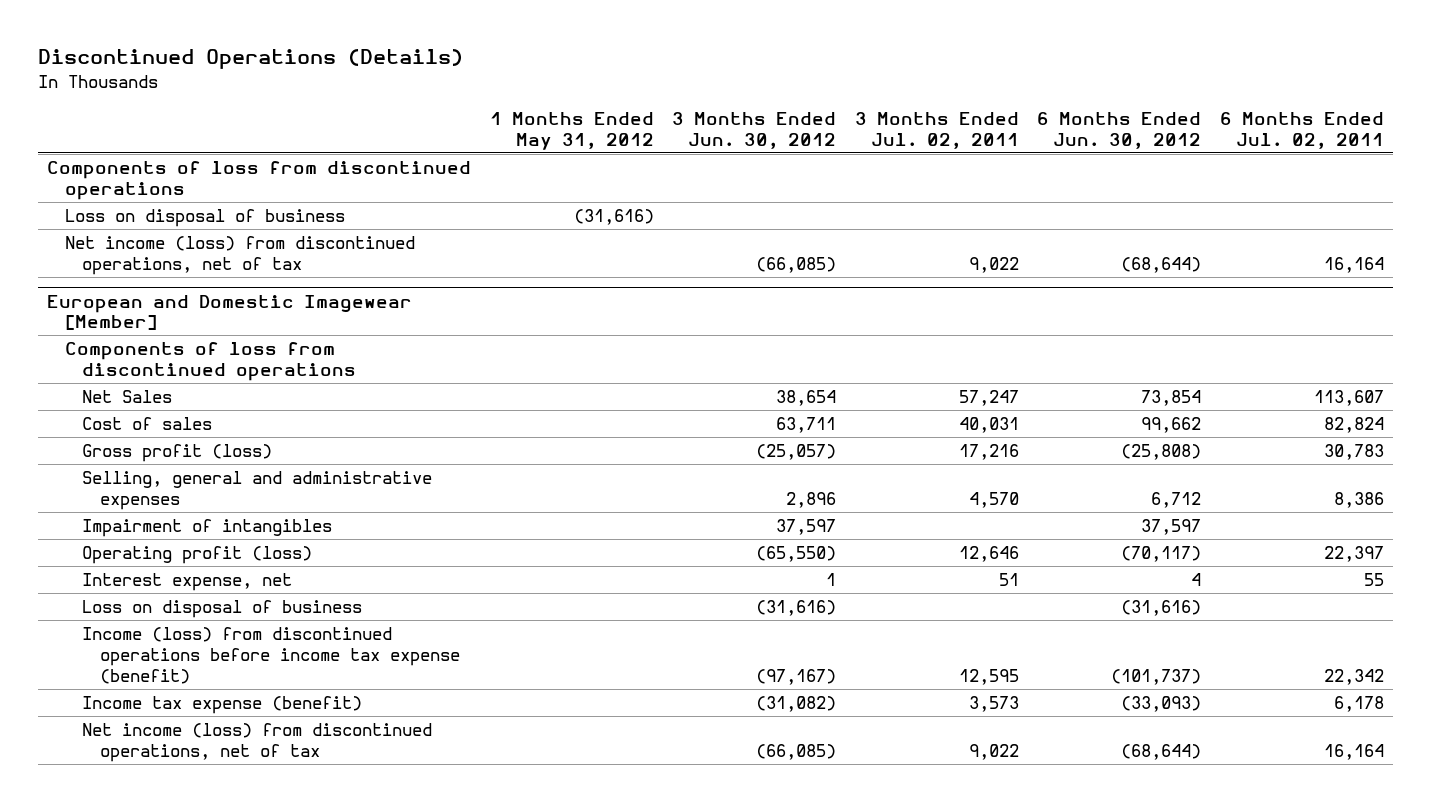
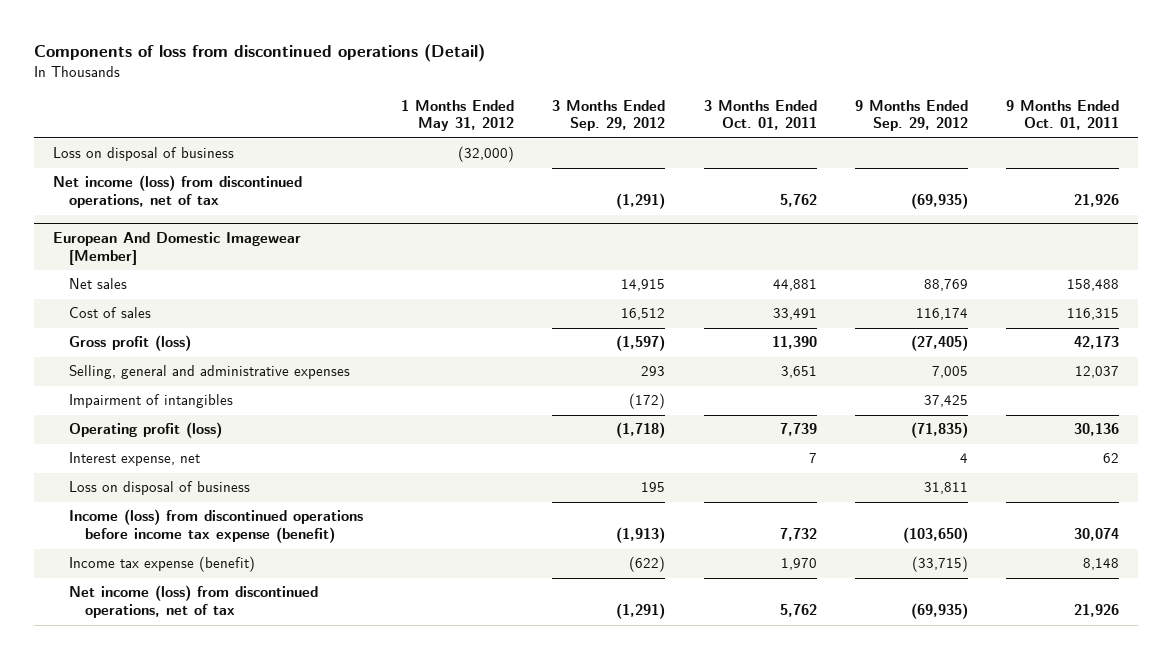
- Discontinued Operations (Details)
+ Components of loss from discontinued operations (Detail)
- | 1 Months Ended May 31, 2012 | 3 Months Ended Jun. 30, 2012 | 3 Months Ended Jul. 02, 2011 | 6 Months Ended Jun. 30, 2012 | 6 Months Ended Jul. 02, 2011
+ | 1 Months Ended May 31, 2012 | 3 Months Ended Sep. 29, 2012 | 3 Months Ended Oct. 01, 2011 | 9 Months Ended Sep. 29, 2012 | 9 Months Ended Oct. 01, 2011
- Components of loss from discontinued operations
- Loss on disposal of business | (31,616) | | | |
+ Loss on disposal of business | (32,000) | | | |
- European and Domestic Imagewear [Member]
- Components of loss from discontinued operations
- Net Sales | | 38,654 | 57,247 | 73,854 | 113,607
+ European And Domestic Imagewear [Member]
+ Net sales | | 14,915 | 44,881 | 88,769 | 158,488

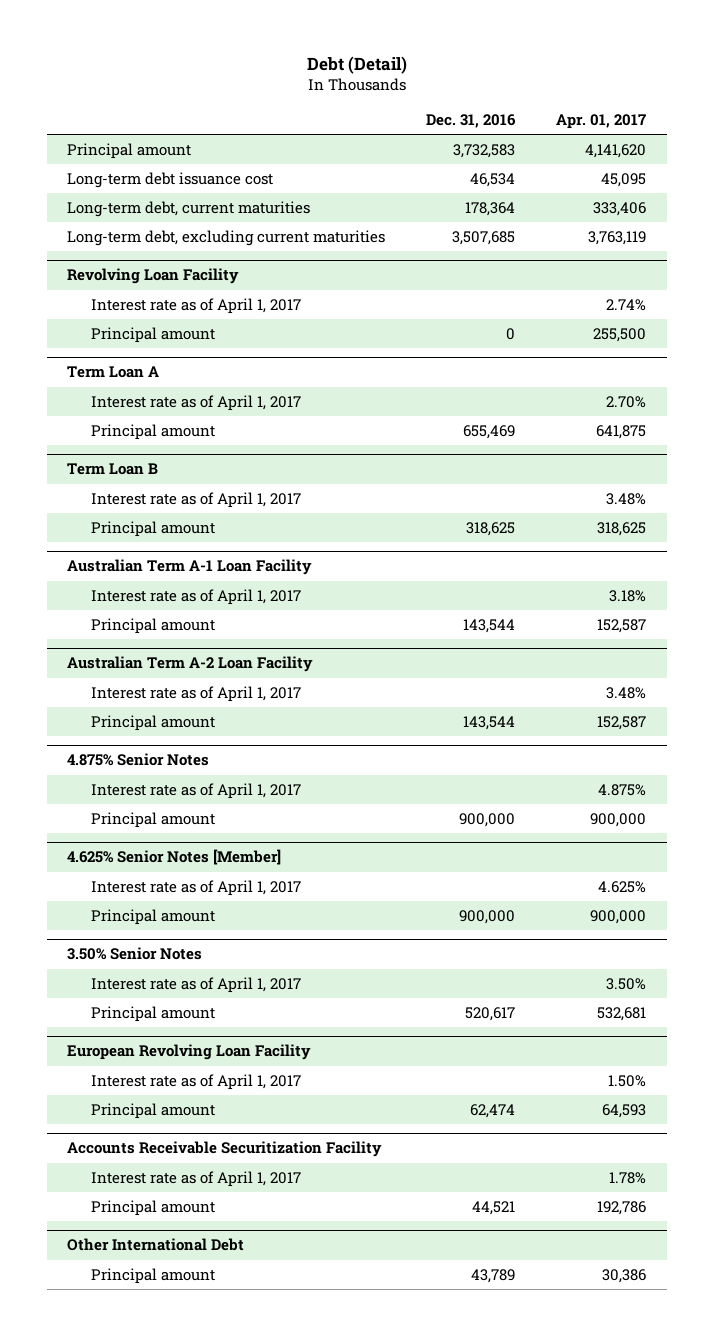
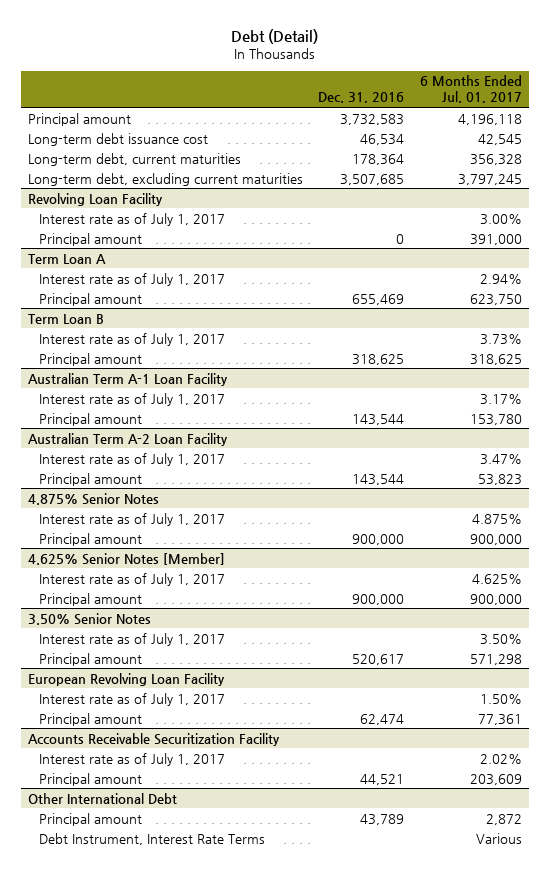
- | Dec. 31, 2016 | Apr. 01, 2017
+ | Dec. 31, 2016 | 6 Months Ended Jul. 01, 2017
@ Revolving Loan Facility
- Interest rate as of April 1, 2017 | | 2.74%
+ Interest rate as of July 1, 2017 | | 3.00%
@ Term Loan A
- Interest rate as of April 1, 2017 | | 2.70%
+ Interest rate as of July 1, 2017 | | 2.94%
@ Term Loan B
- Interest rate as of April 1, 2017 | | 3.48%
+ Interest rate as of July 1, 2017 | | 3.73%
@ Australian Term A-1 Loan Facility
- Interest rate as of April 1, 2017 | | 3.18%
+ Interest rate as of July 1, 2017 | | 3.17%
@ Australian Term A-2 Loan Facility
- Interest rate as of April 1, 2017 | | 3.48%
+ Interest rate as of July 1, 2017 | | 3.47%
@ 4.875% Senior Notes
- Interest rate as of April 1, 2017 | | 4.875%
+ Interest rate as of July 1, 2017 | | 4.875%
@ 4.625% Senior Notes [Member]
- Interest rate as of April 1, 2017 | | 4.625%
+ Interest rate as of July 1, 2017 | | 4.625%
@ 3.50% Senior Notes
- Interest rate as of April 1, 2017 | | 3.50%
+ Interest rate as of July 1, 2017 | | 3.50%
@ European Revolving Loan Facility
- Interest rate as of April 1, 2017 | | 1.50%
+ Interest rate as of July 1, 2017 | | 1.50%
@ Accounts Receivable Securitization Facility
- Interest rate as of April 1, 2017 | | 1.78%
+ Interest rate as of July 1, 2017 | | 2.02%
@ Other International Debt
+ Debt Instrument, Interest Rate Terms | | Various

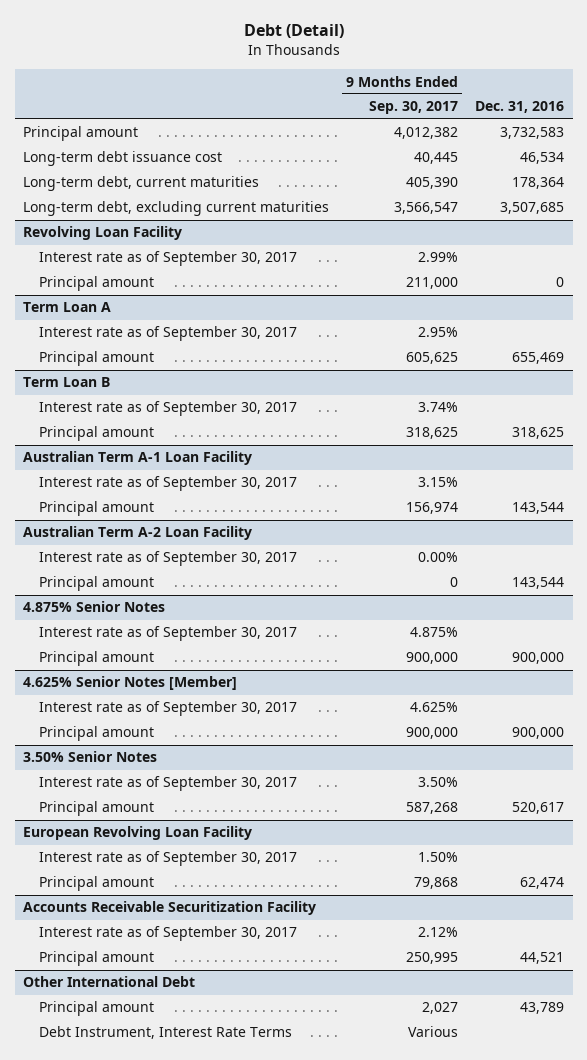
- | Dec. 31, 2016 | 6 Months Ended Jul. 01, 2017
+ | 9 Months Ended Sep. 30, 2017 | Dec. 31, 2016
@ Revolving Loan Facility
- Interest rate as of July 1, 2017 | | 3.00%
+ Interest rate as of September 30, 2017 | 2.99% |
@ Term Loan A
- Interest rate as of July 1, 2017 | | 2.94%
+ Interest rate as of September 30, 2017 | 2.95% |
@ Term Loan B
- Interest rate as of July 1, 2017 | | 3.73%
+ Interest rate as of September 30, 2017 | 3.74% |
@ Australian Term A-1 Loan Facility
- Interest rate as of July 1, 2017 | | 3.17%
+ Interest rate as of September 30, 2017 | 3.15% |
@ Australian Term A-2 Loan Facility
- Interest rate as of July 1, 2017 | | 3.47%
+ Interest rate as of September 30, 2017 | 0.00% |
@ 4.875% Senior Notes
- Interest rate as of July 1, 2017 | | 4.875%
+ Interest rate as of September 30, 2017 | 4.875% |
@ 4.625% Senior Notes [Member]
- Interest rate as of July 1, 2017 | | 4.625%
+ Interest rate as of September 30, 2017 | 4.625% |
@ 3.50% Senior Notes
- Interest rate as of July 1, 2017 | | 3.50%
+ Interest rate as of September 30, 2017 | 3.50% |
@ European Revolving Loan Facility
- Interest rate as of July 1, 2017 | | 1.50%
+ Interest rate as of September 30, 2017 | 1.50% |
@ Accounts Receivable Securitization Facility
- Interest rate as of July 1, 2017 | | 2.02%
+ Interest rate as of September 30, 2017 | 2.12% |

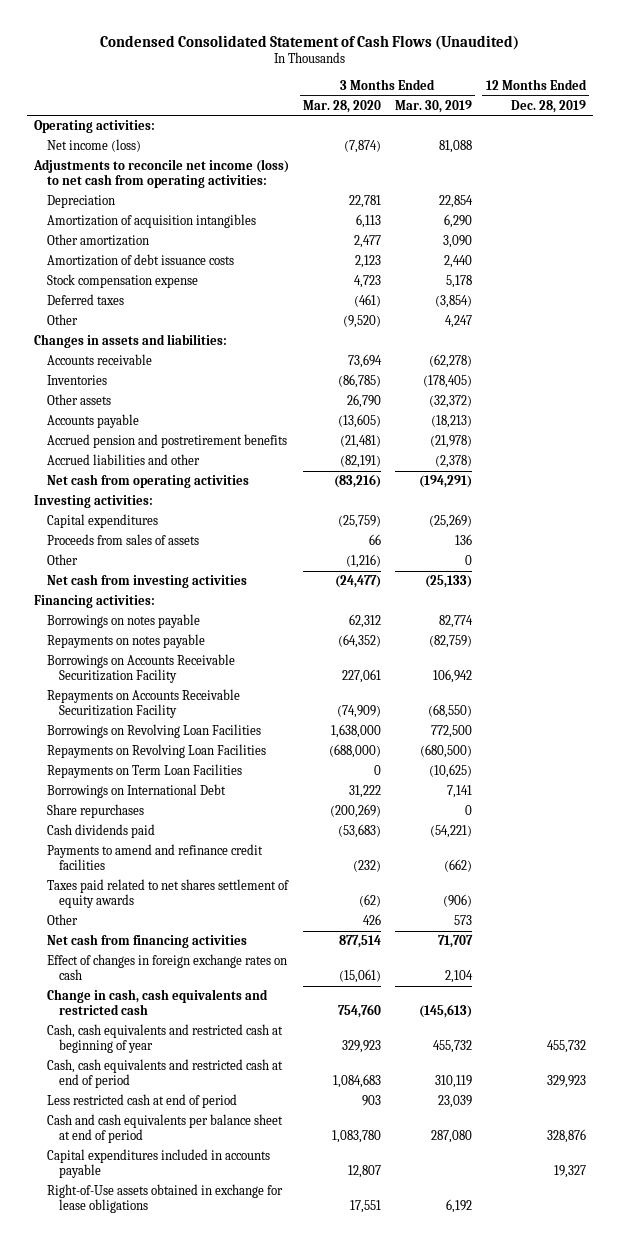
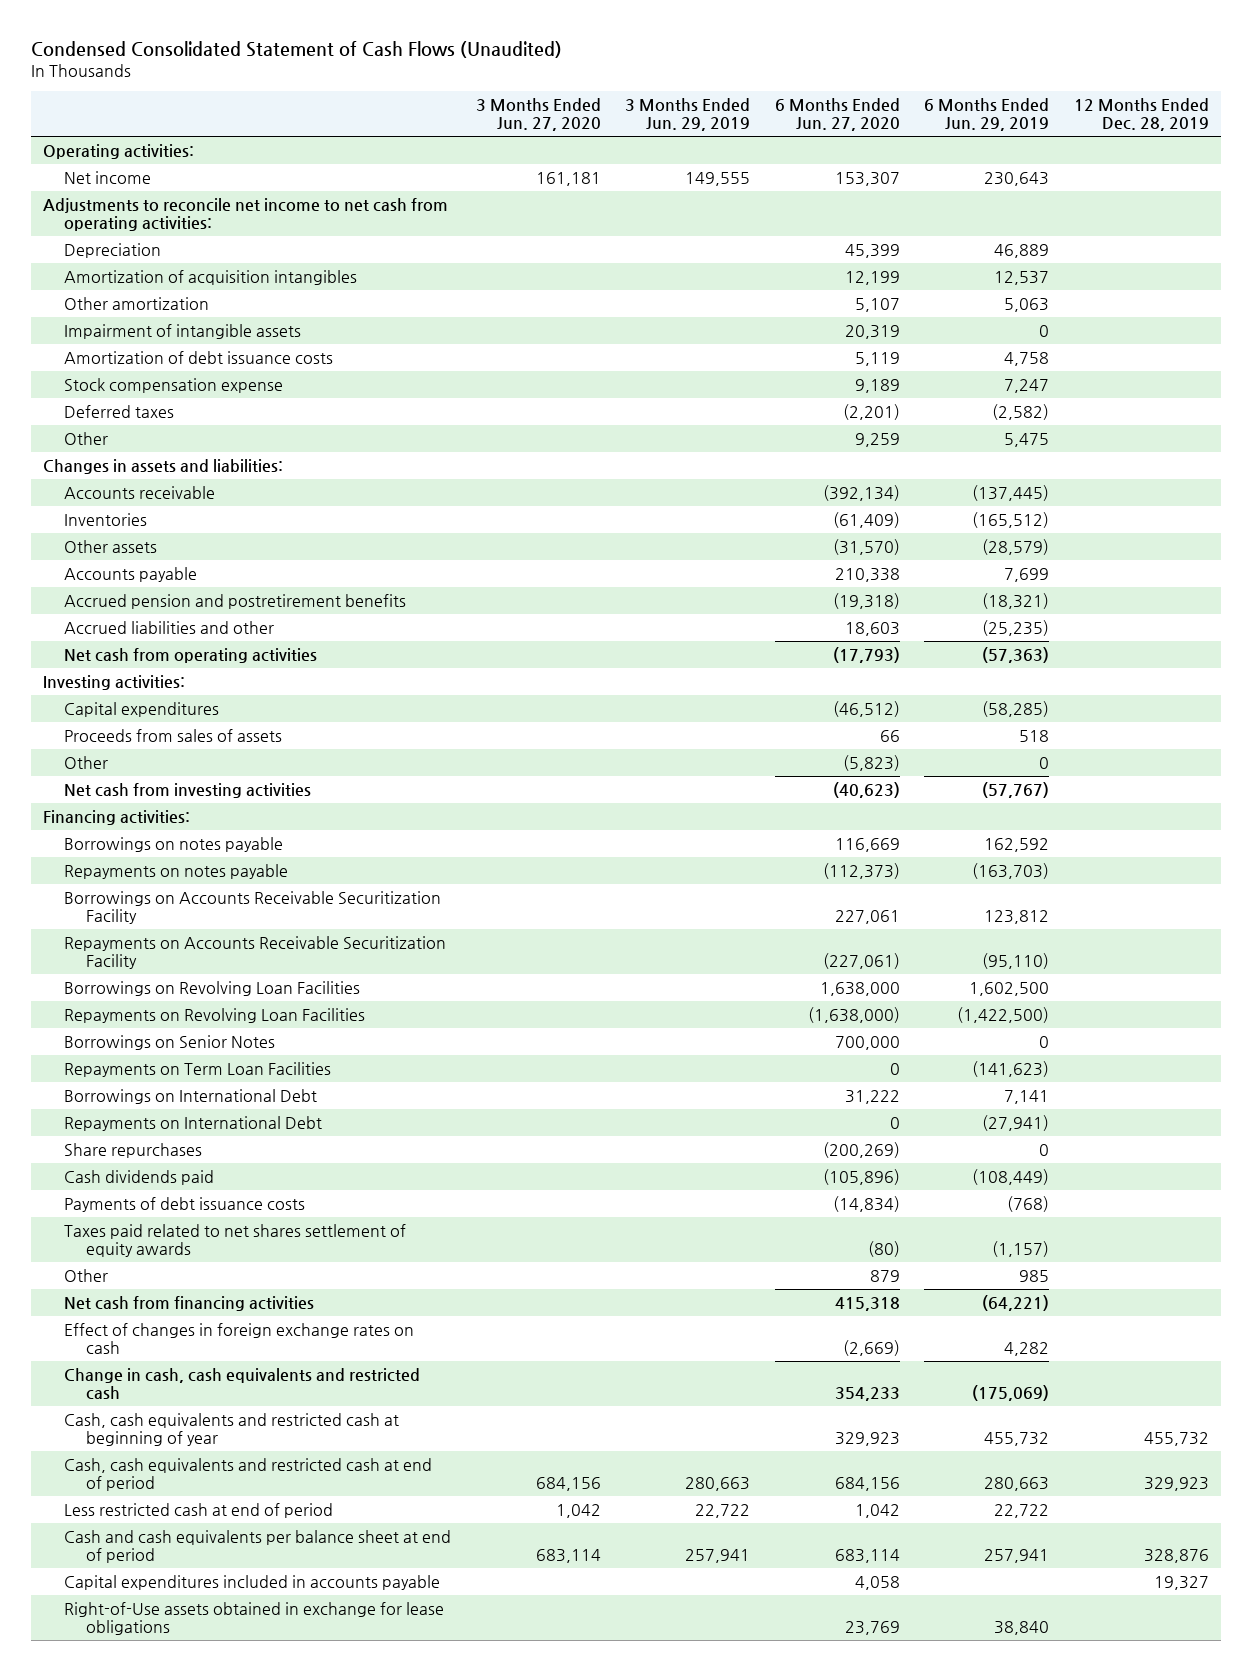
- | 3 Months Ended Mar. 28, 2020 | 3 Months Ended Mar. 30, 2019 | 12 Months Ended Dec. 28, 2019
+ | 3 Months Ended Jun. 27, 2020 | 3 Months Ended Jun. 29, 2019 | 6 Months Ended Jun. 27, 2020 | 6 Months Ended Jun. 29, 2019 | 12 Months Ended Dec. 28, 2019
- Net income (loss) | (7,874) | 81,088 |
- Adjustments to reconcile net income (loss) to net cash from operating activities:
+ Net income | 161,181 | 149,555 | 153,307 | 230,643 |
+ Adjustments to reconcile net income to net cash from operating activities:
+ Impairment of intangible assets | | | 20,319 | 0 |
+ Borrowings on Senior Notes | | | 700,000 | 0 |
+ Repayments on International Debt | | | 0 | (27,941) |
- Payments to amend and refinance credit facilities | (232) | (662) |
+ Payments of debt issuance costs | | | (14,834) | (768) |

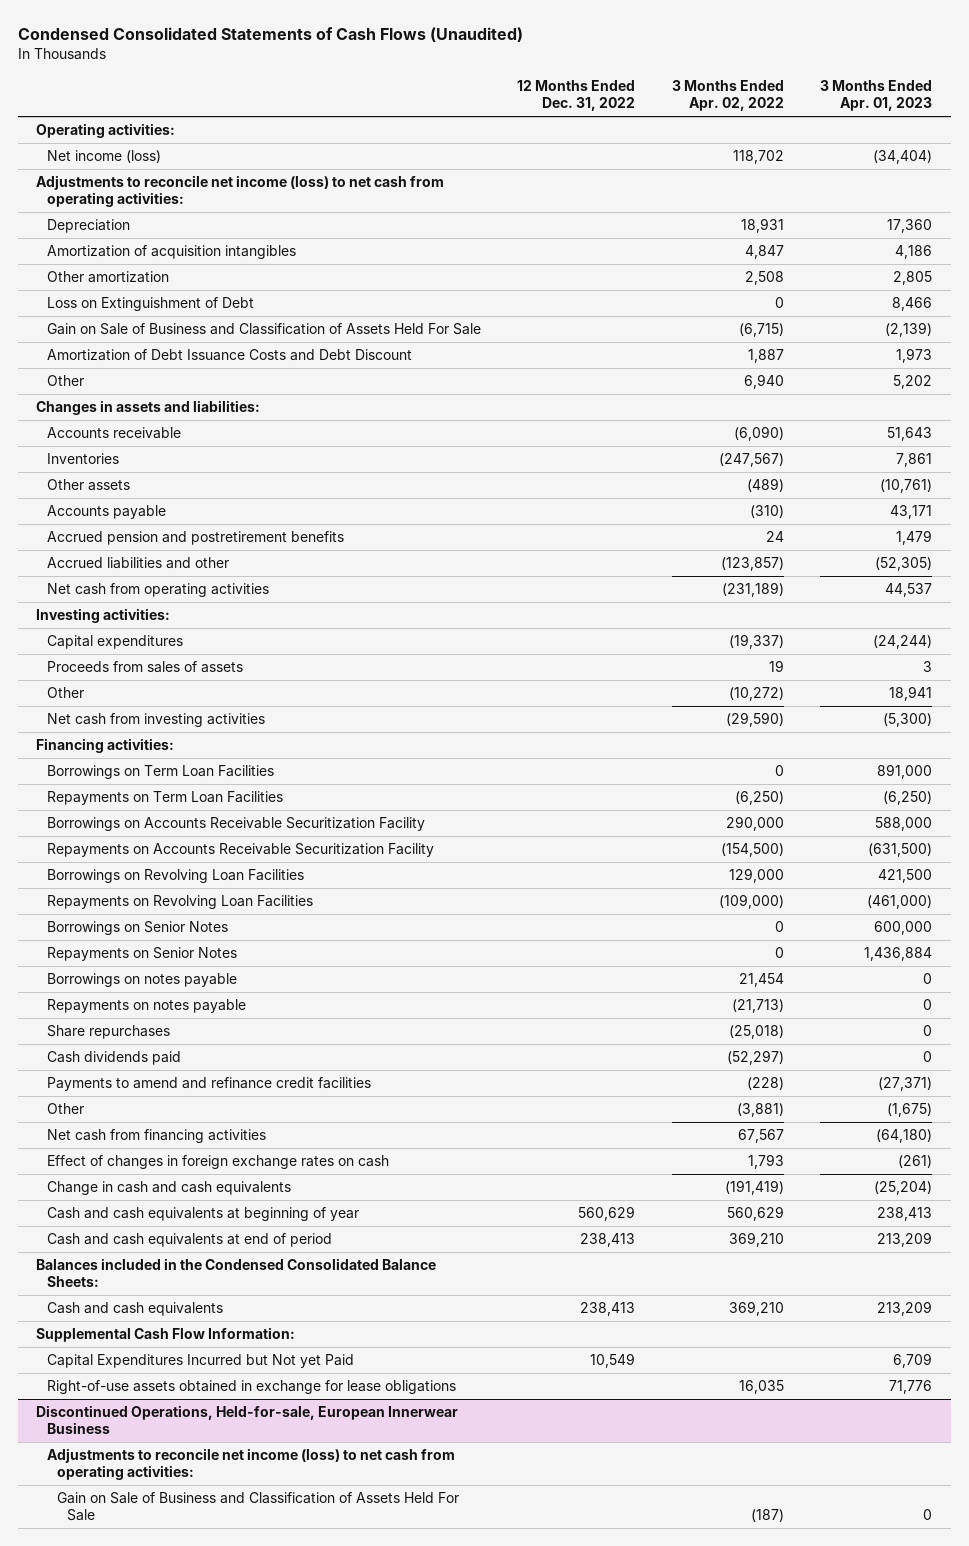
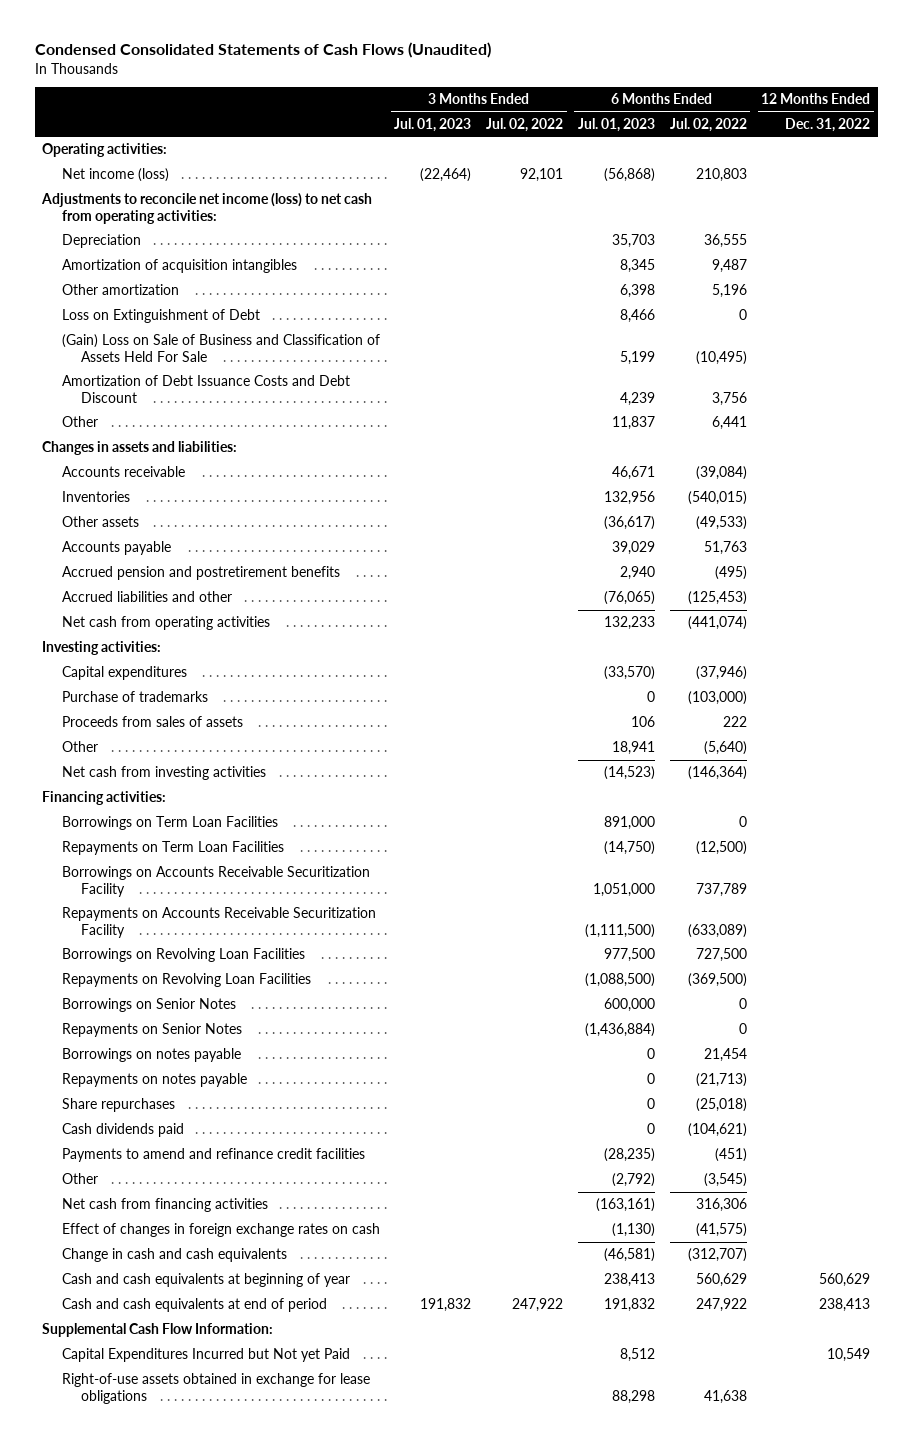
- | 12 Months Ended Dec. 31, 2022 | 3 Months Ended Apr. 02, 2022 | 3 Months Ended Apr. 01, 2023
+ | 3 Months Ended Jul. 01, 2023 | 3 Months Ended Jul. 02, 2022 | 6 Months Ended Jul. 01, 2023 | 6 Months Ended Jul. 02, 2022 | 12 Months Ended Dec. 31, 2022
- Gain on Sale of Business and Classification of Assets Held For Sale | | (6,715) | (2,139)
+ (Gain) Loss on Sale of Business and Classification of Assets Held For Sale | | | 5,199 | (10,495) |
+ Purchase of trademarks | | | 0 | (103,000) |
- Balances included in the Condensed Consolidated Balance Sheets:
- Cash and cash equivalents | 238,413 | 369,210 | 213,209
- Discontinued Operations, Held-for-sale, European Innerwear Business
- Adjustments to reconcile net income (loss) to net cash from operating activities:
- Gain on Sale of Business and Classification of Assets Held For Sale | | (187) | 0

